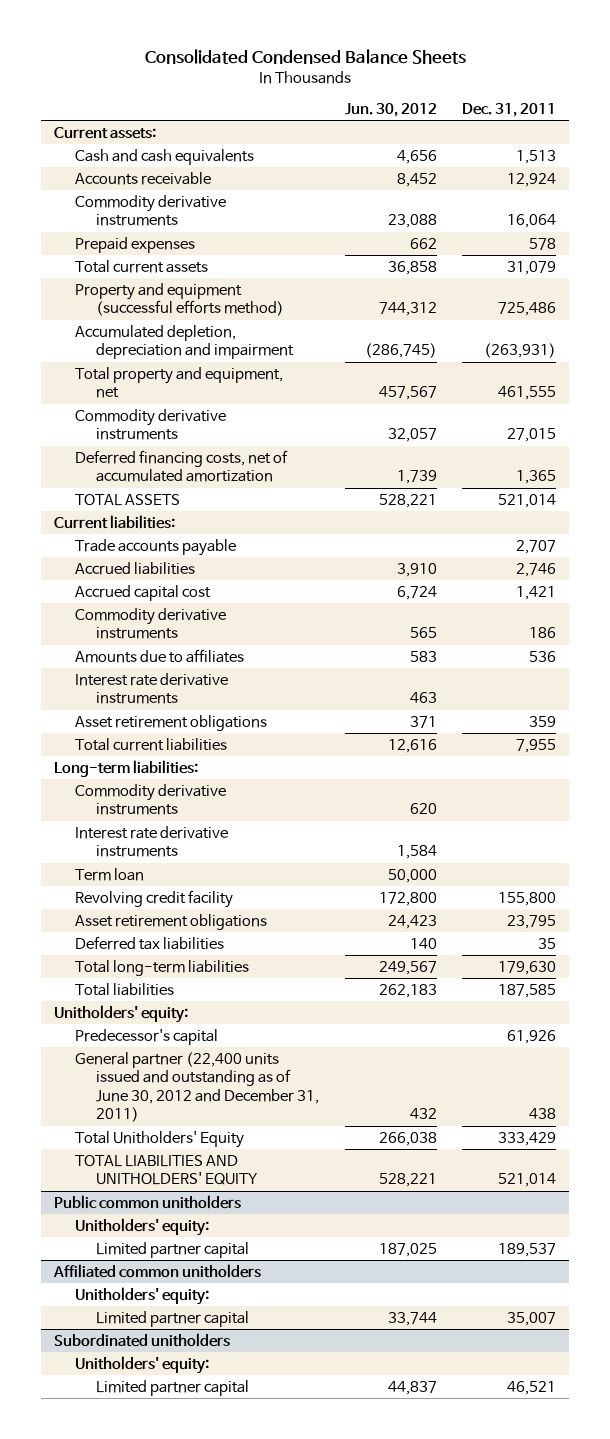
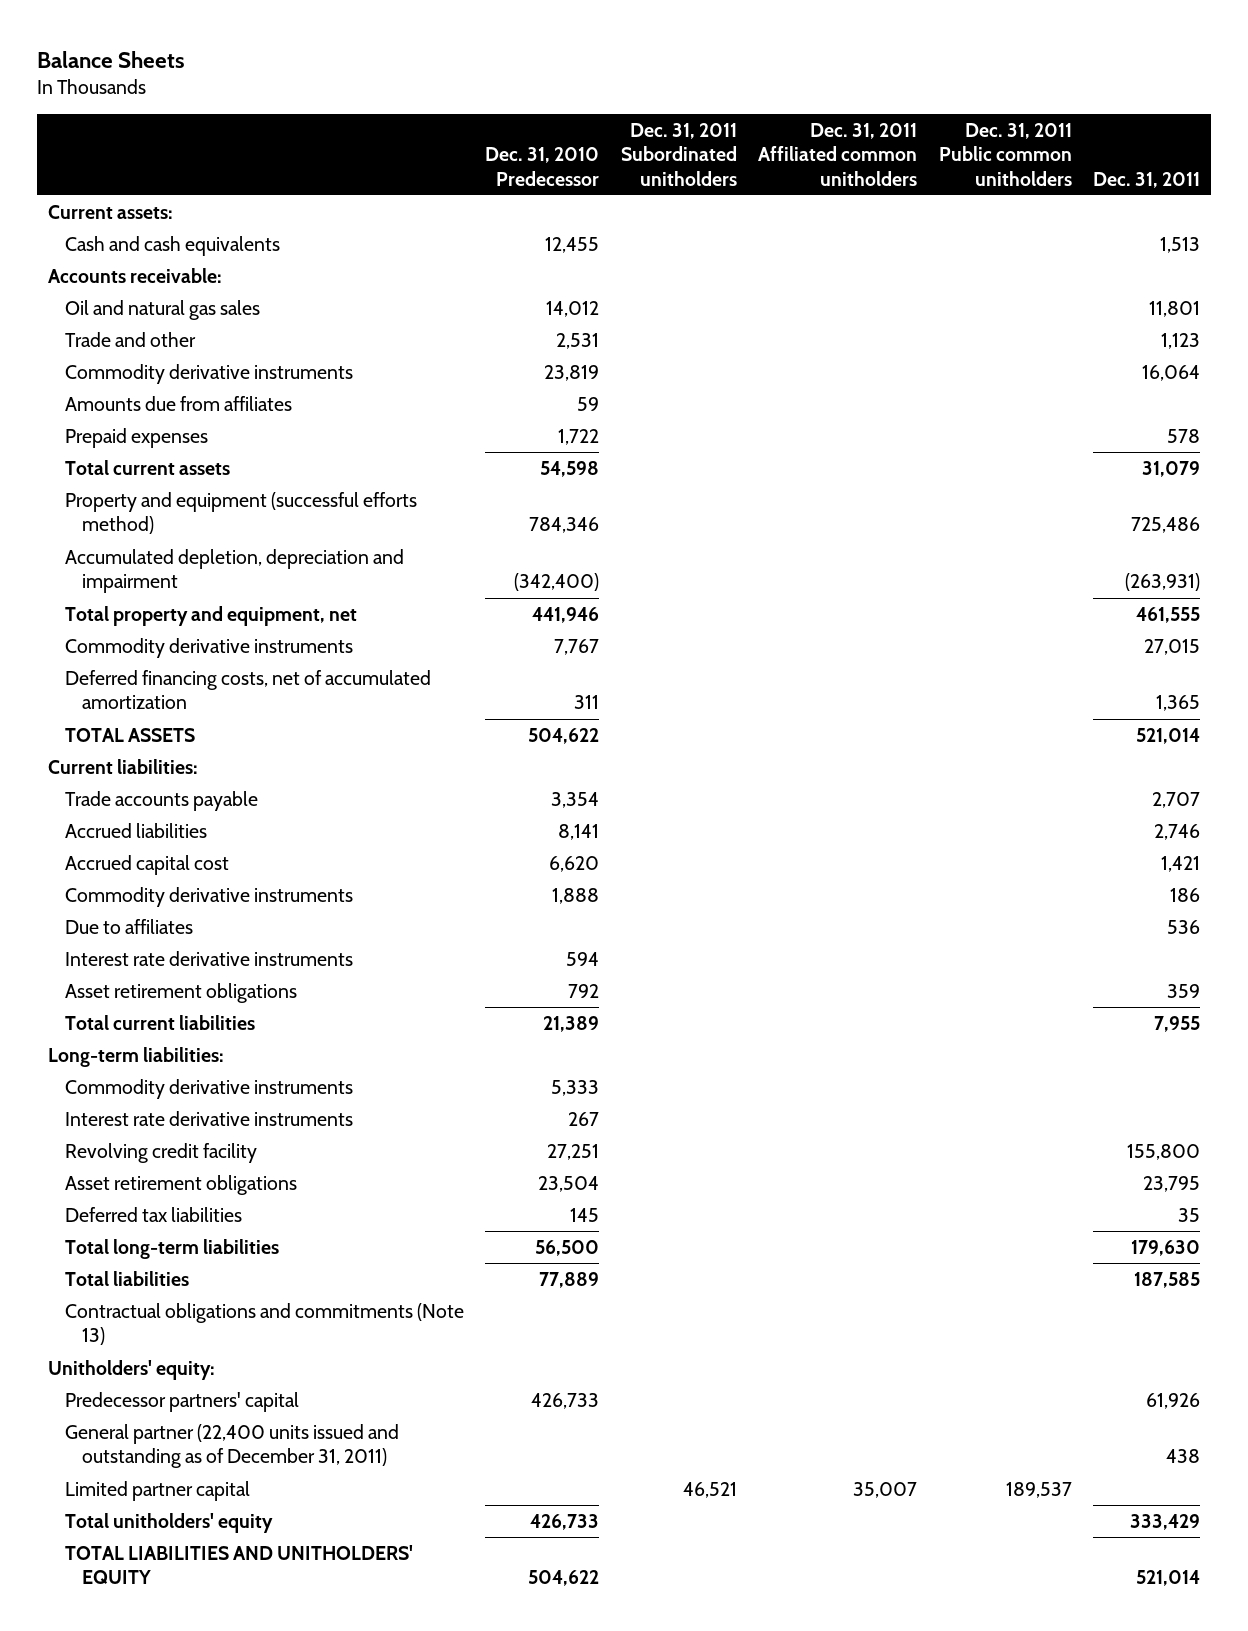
- Consolidated Condensed Balance Sheets
+ Balance Sheets
- | Jun. 30, 2012 | Dec. 31, 2011
+ | Dec. 31, 2010 Predecessor | Dec. 31, 2011 Subordinated unitholders | Dec. 31, 2011 Affiliated common unitholders | Dec. 31, 2011 Public common unitholders | Dec. 31, 2011
- Accounts receivable | 8,452 | 12,924
+ Accounts receivable:
+ Oil and natural gas sales | 14,012 | | | | 11,801
+ Trade and other | 2,531 | | | | 1,123
+ Amounts due from affiliates | 59 | | | |
- Amounts due to affiliates | 583 | 536
+ Due to affiliates | | | | | 536
- Term loan | 50,000 |
+ Contractual obligations and commitments (Note 13)
- Predecessor's capital | | 61,926
- General partner (22,400 units issued and outstanding as of June 30, 2012 and December 31, 2011) | 432 | 438
- Total Unitholders' Equity | 266,038 | 333,429
+ Predecessor partners' capital | 426,733 | | | | 61,926
+ General partner (22,400 units issued and outstanding as of December 31, 2011) | | | | | 438
+ Limited partner capital | | 46,521 | 35,007 | 189,537 |
+ Total unitholders' equity | 426,733 | | | | 333,429
- Public common unitholders
- Unitholders' equity:
- Limited partner capital | 187,025 | 189,537
- Affiliated common unitholders
- Unitholders' equity:
- Limited partner capital | 33,744 | 35,007
- Subordinated unitholders
- Unitholders' equity:
- Limited partner capital | 44,837 | 46,521

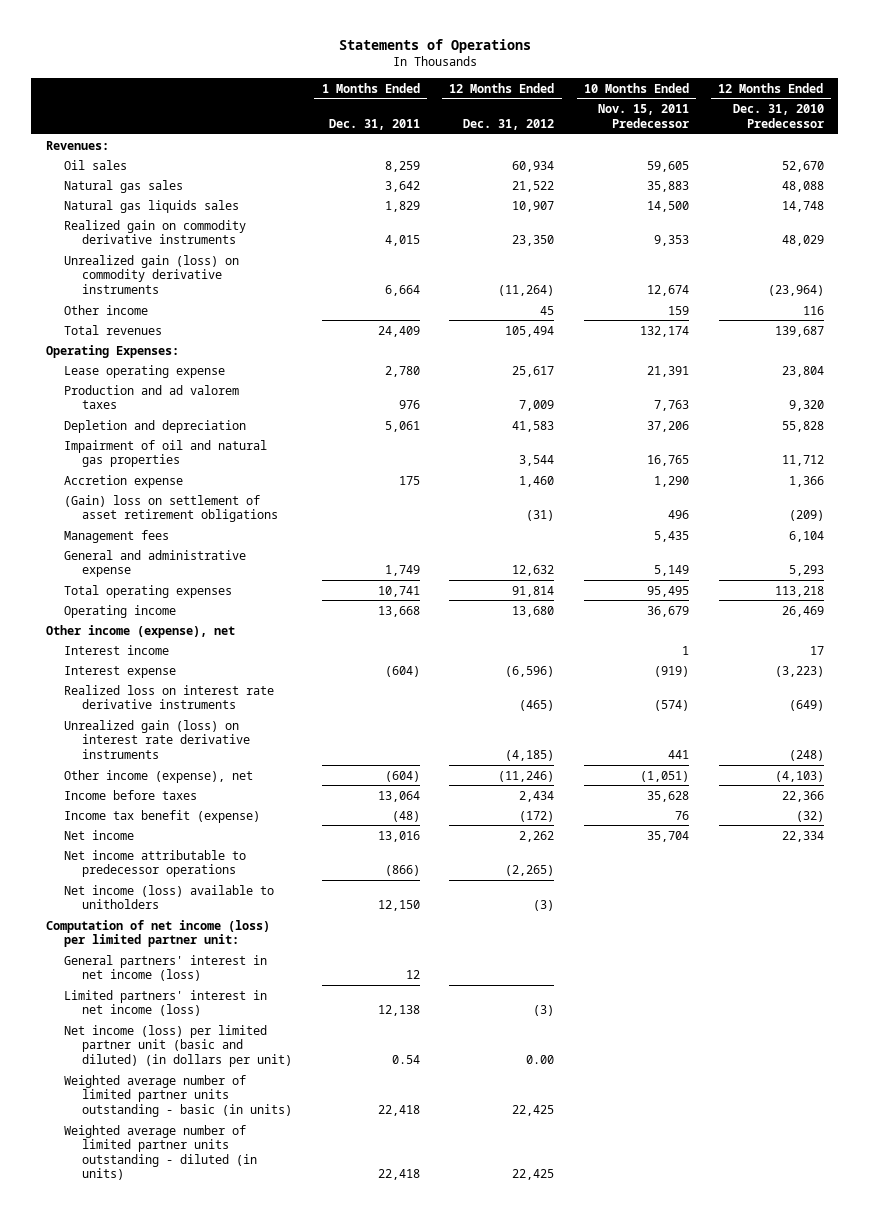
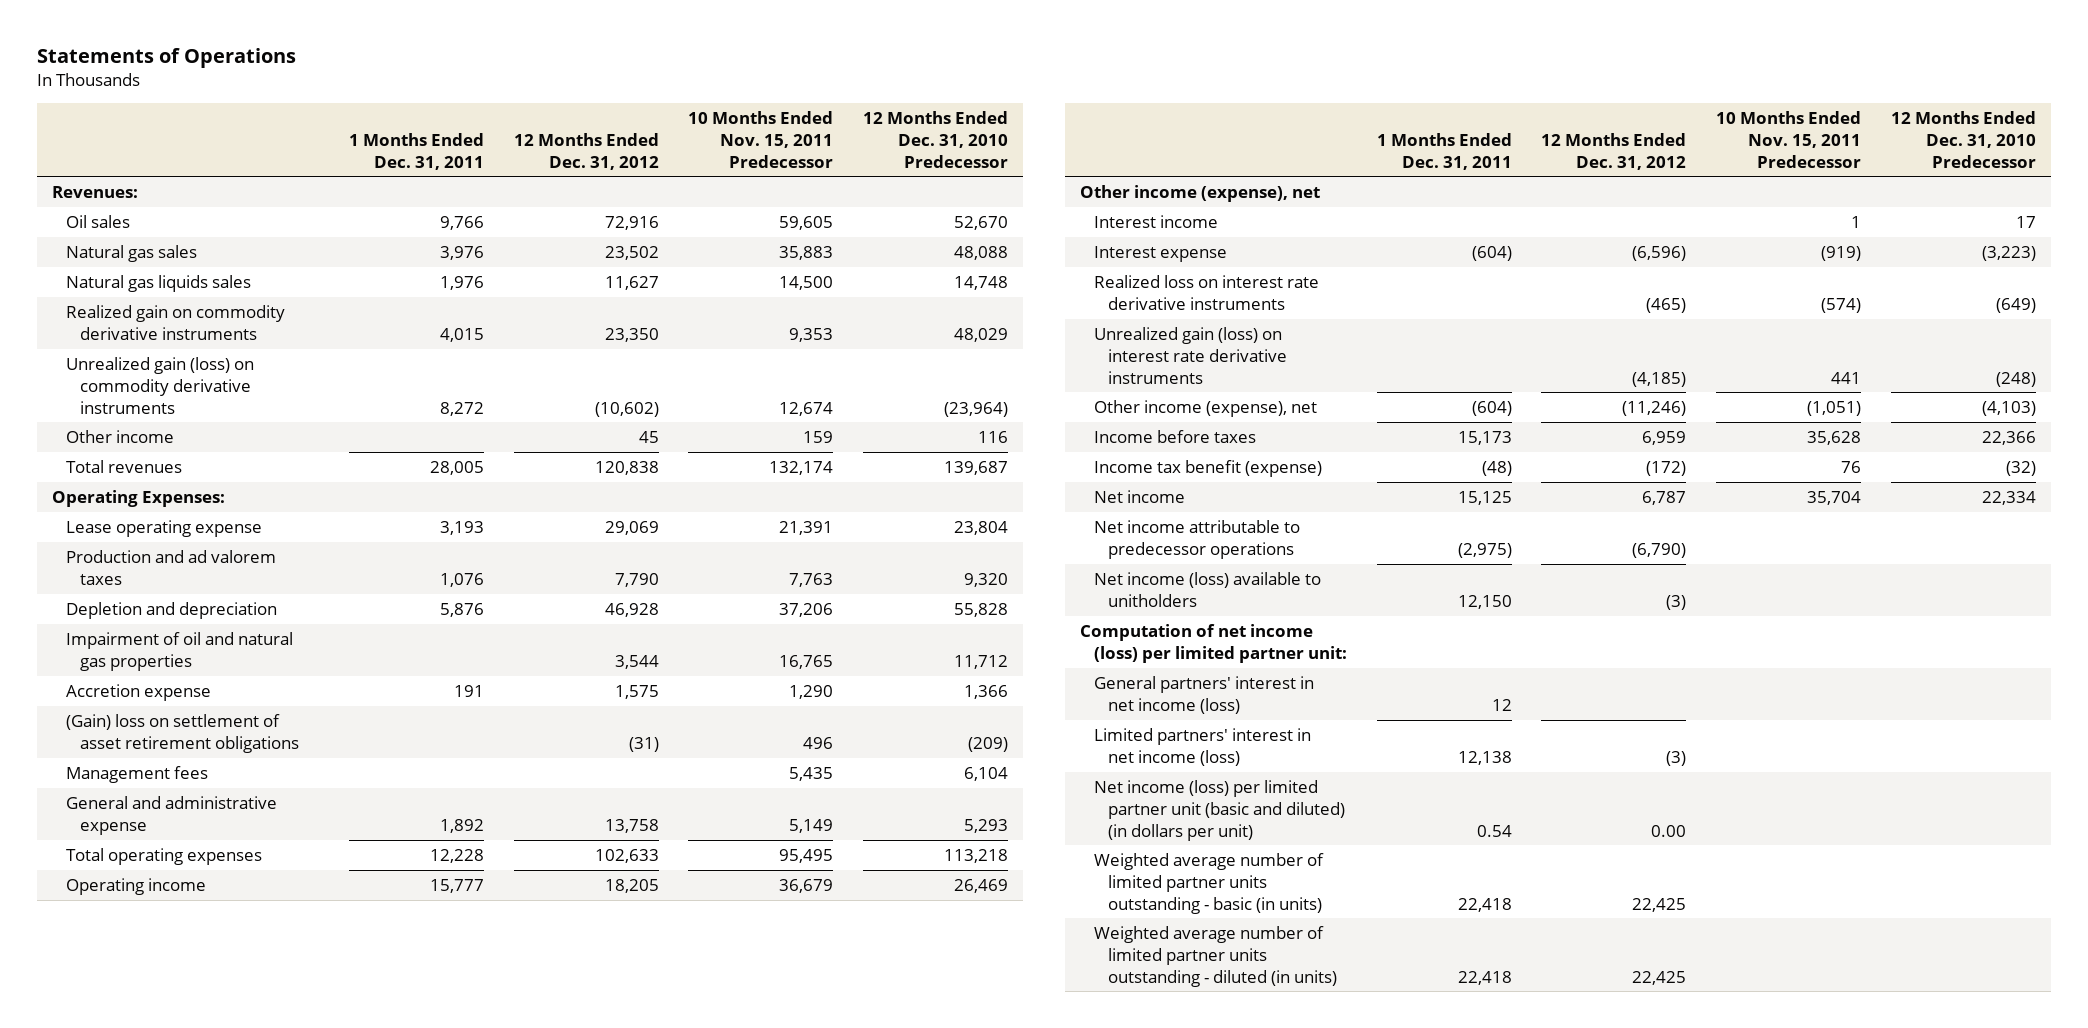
- Oil sales | 8,259 | 60,934 | 59,605 | 52,670
- Natural gas sales | 3,642 | 21,522 | 35,883 | 48,088
- Natural gas liquids sales | 1,829 | 10,907 | 14,500 | 14,748
+ Oil sales | 9,766 | 72,916 | 59,605 | 52,670
+ Natural gas sales | 3,976 | 23,502 | 35,883 | 48,088
+ Natural gas liquids sales | 1,976 | 11,627 | 14,500 | 14,748
- Unrealized gain (loss) on commodity derivative instruments | 6,664 | (11,264) | 12,674 | (23,964)
+ Unrealized gain (loss) on commodity derivative instruments | 8,272 | (10,602) | 12,674 | (23,964)
- Total revenues | 24,409 | 105,494 | 132,174 | 139,687
+ Total revenues | 28,005 | 120,838 | 132,174 | 139,687
- Lease operating expense | 2,780 | 25,617 | 21,391 | 23,804
- Production and ad valorem taxes | 976 | 7,009 | 7,763 | 9,320
- Depletion and depreciation | 5,061 | 41,583 | 37,206 | 55,828
+ Lease operating expense | 3,193 | 29,069 | 21,391 | 23,804
+ Production and ad valorem taxes | 1,076 | 7,790 | 7,763 | 9,320
+ Depletion and depreciation | 5,876 | 46,928 | 37,206 | 55,828
- Accretion expense | 175 | 1,460 | 1,290 | 1,366
+ Accretion expense | 191 | 1,575 | 1,290 | 1,366
- General and administrative expense | 1,749 | 12,632 | 5,149 | 5,293
- Total operating expenses | 10,741 | 91,814 | 95,495 | 113,218
- Operating income | 13,668 | 13,680 | 36,679 | 26,469
+ General and administrative expense | 1,892 | 13,758 | 5,149 | 5,293
+ Total operating expenses | 12,228 | 102,633 | 95,495 | 113,218
+ Operating income | 15,777 | 18,205 | 36,679 | 26,469
- Income before taxes | 13,064 | 2,434 | 35,628 | 22,366
+ Income before taxes | 15,173 | 6,959 | 35,628 | 22,366
- Net income | 13,016 | 2,262 | 35,704 | 22,334
- Net income attributable to predecessor operations | (866) | (2,265) | |
+ Net income | 15,125 | 6,787 | 35,704 | 22,334
+ Net income attributable to predecessor operations | (2,975) | (6,790) | |

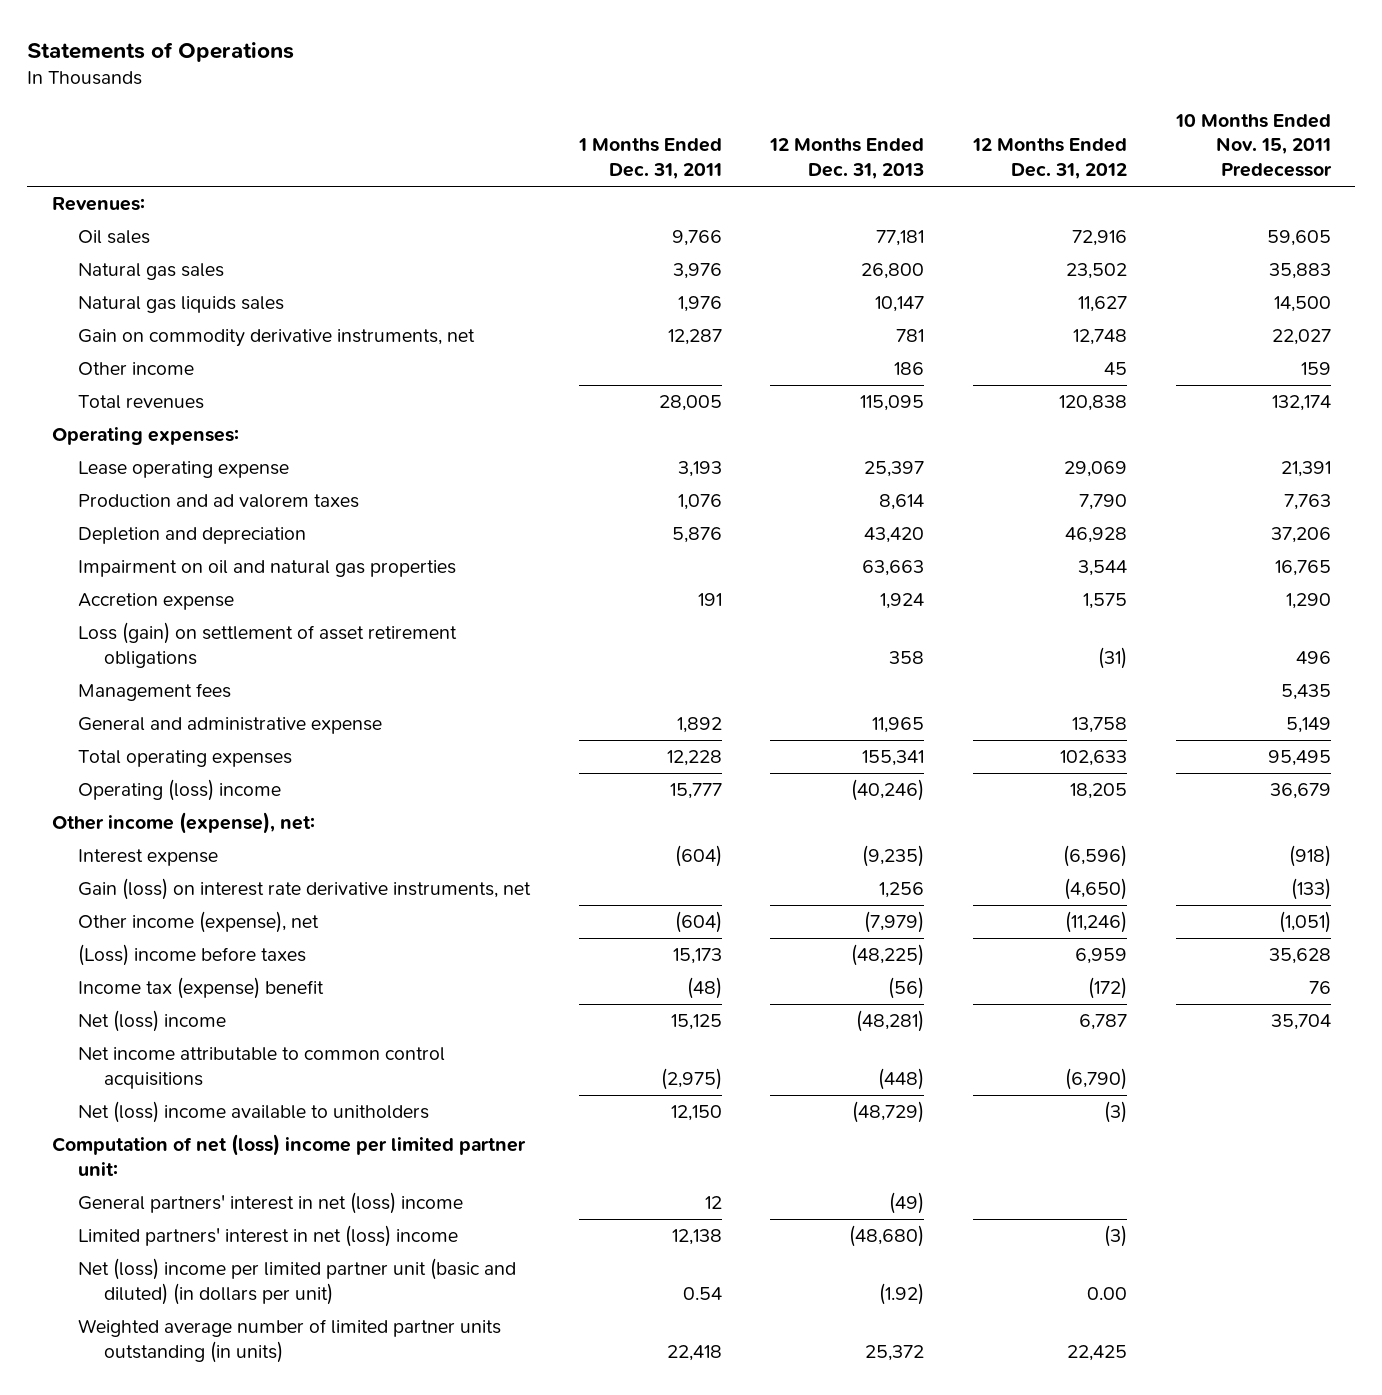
- | 1 Months Ended Dec. 31, 2011 | 12 Months Ended Dec. 31, 2012 | 10 Months Ended Nov. 15, 2011 Predecessor | 12 Months Ended Dec. 31, 2010 Predecessor
+ | 1 Months Ended Dec. 31, 2011 | 12 Months Ended Dec. 31, 2013 | 12 Months Ended Dec. 31, 2012 | 10 Months Ended Nov. 15, 2011 Predecessor
- Realized gain on commodity derivative instruments | 4,015 | 23,350 | 9,353 | 48,029
- Unrealized gain (loss) on commodity derivative instruments | 8,272 | (10,602) | 12,674 | (23,964)
+ Gain on commodity derivative instruments, net | 12,287 | 781 | 12,748 | 22,027
- Operating Expenses:
+ Operating expenses:
- Impairment of oil and natural gas properties | | 3,544 | 16,765 | 11,712
+ Impairment on oil and natural gas properties | | 63,663 | 3,544 | 16,765
- (Gain) loss on settlement of asset retirement obligations | | (31) | 496 | (209)
+ Loss (gain) on settlement of asset retirement obligations | | 358 | (31) | 496
- Operating income | 15,777 | 18,205 | 36,679 | 26,469
- Other income (expense), net
- Interest income | | | 1 | 17
- Interest expense | (604) | (6,596) | (919) | (3,223)
- Realized loss on interest rate derivative instruments | | (465) | (574) | (649)
- Unrealized gain (loss) on interest rate derivative instruments | | (4,185) | 441 | (248)
+ Operating (loss) income | 15,777 | (40,246) | 18,205 | 36,679
+ Other income (expense), net:
+ Interest expense | (604) | (9,235) | (6,596) | (918)
+ Gain (loss) on interest rate derivative instruments, net | | 1,256 | (4,650) | (133)
- Income before taxes | 15,173 | 6,959 | 35,628 | 22,366
- Income tax benefit (expense) | (48) | (172) | 76 | (32)
- Net income | 15,125 | 6,787 | 35,704 | 22,334
- Net income attributable to predecessor operations | (2,975) | (6,790) | |
- Net income (loss) available to unitholders | 12,150 | (3) | |
- Computation of net income (loss) per limited partner unit:
- General partners' interest in net income (loss) | 12 | | |
- Limited partners' interest in net income (loss) | 12,138 | (3) | |
- Net income (loss) per limited partner unit (basic and diluted) (in dollars per unit) | 0.54 | 0.00 | |
- Weighted average number of limited partner units outstanding - basic (in units) | 22,418 | 22,425 | |
- Weighted average number of limited partner units outstanding - diluted (in units) | 22,418 | 22,425 | |
+ (Loss) income before taxes | 15,173 | (48,225) | 6,959 | 35,628
+ Income tax (expense) benefit | (48) | (56) | (172) | 76
+ Net (loss) income | 15,125 | (48,281) | 6,787 | 35,704
+ Net income attributable to common control acquisitions | (2,975) | (448) | (6,790) |
+ Net (loss) income available to unitholders | 12,150 | (48,729) | (3) |
+ Computation of net (loss) income per limited partner unit:
+ General partners' interest in net (loss) income | 12 | (49) | |
+ Limited partners' interest in net (loss) income | 12,138 | (48,680) | (3) |
+ Net (loss) income per limited partner unit (basic and diluted) (in dollars per unit) | 0.54 | (1.92) | 0.00 |
+ Weighted average number of limited partner units outstanding (in units) | 22,418 | 25,372 | 22,425 |

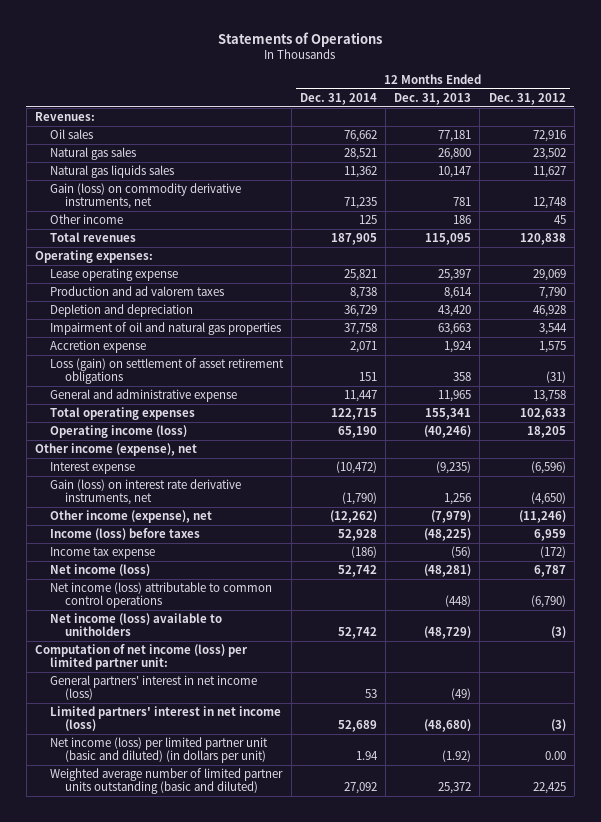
- | 1 Months Ended Dec. 31, 2011 | 12 Months Ended Dec. 31, 2013 | 12 Months Ended Dec. 31, 2012 | 10 Months Ended Nov. 15, 2011 Predecessor
+ | 12 Months Ended Dec. 31, 2014 | 12 Months Ended Dec. 31, 2013 | 12 Months Ended Dec. 31, 2012
- Gain on commodity derivative instruments, net | 12,287 | 781 | 12,748 | 22,027
+ Gain (loss) on commodity derivative instruments, net | 71,235 | 781 | 12,748
- Impairment on oil and natural gas properties | | 63,663 | 3,544 | 16,765
+ Impairment of oil and natural gas properties | 37,758 | 63,663 | 3,544
- Management fees | | | | 5,435
- Operating (loss) income | 15,777 | (40,246) | 18,205 | 36,679
- Other income (expense), net:
+ Operating income (loss) | 65,190 | (40,246) | 18,205
+ Other income (expense), net
- (Loss) income before taxes | 15,173 | (48,225) | 6,959 | 35,628
- Income tax (expense) benefit | (48) | (56) | (172) | 76
- Net (loss) income | 15,125 | (48,281) | 6,787 | 35,704
- Net income attributable to common control acquisitions | (2,975) | (448) | (6,790) |
- Net (loss) income available to unitholders | 12,150 | (48,729) | (3) |
- Computation of net (loss) income per limited partner unit:
- General partners' interest in net (loss) income | 12 | (49) | |
- Limited partners' interest in net (loss) income | 12,138 | (48,680) | (3) |
- Net (loss) income per limited partner unit (basic and diluted) (in dollars per unit) | 0.54 | (1.92) | 0.00 |
- Weighted average number of limited partner units outstanding (in units) | 22,418 | 25,372 | 22,425 |
+ Income (loss) before taxes | 52,928 | (48,225) | 6,959
+ Income tax expense | (186) | (56) | (172)
+ Net income (loss) | 52,742 | (48,281) | 6,787
+ Net income (loss) attributable to common control operations | | (448) | (6,790)
+ Net income (loss) available to unitholders | 52,742 | (48,729) | (3)
+ Computation of net income (loss) per limited partner unit:
+ General partners' interest in net income (loss) | 53 | (49) |
+ Limited partners' interest in net income (loss) | 52,689 | (48,680) | (3)
+ Net income (loss) per limited partner unit (basic and diluted) (in dollars per unit) | 1.94 | (1.92) | 0.00
+ Weighted average number of limited partner units outstanding (basic and diluted) | 27,092 | 25,372 | 22,425

